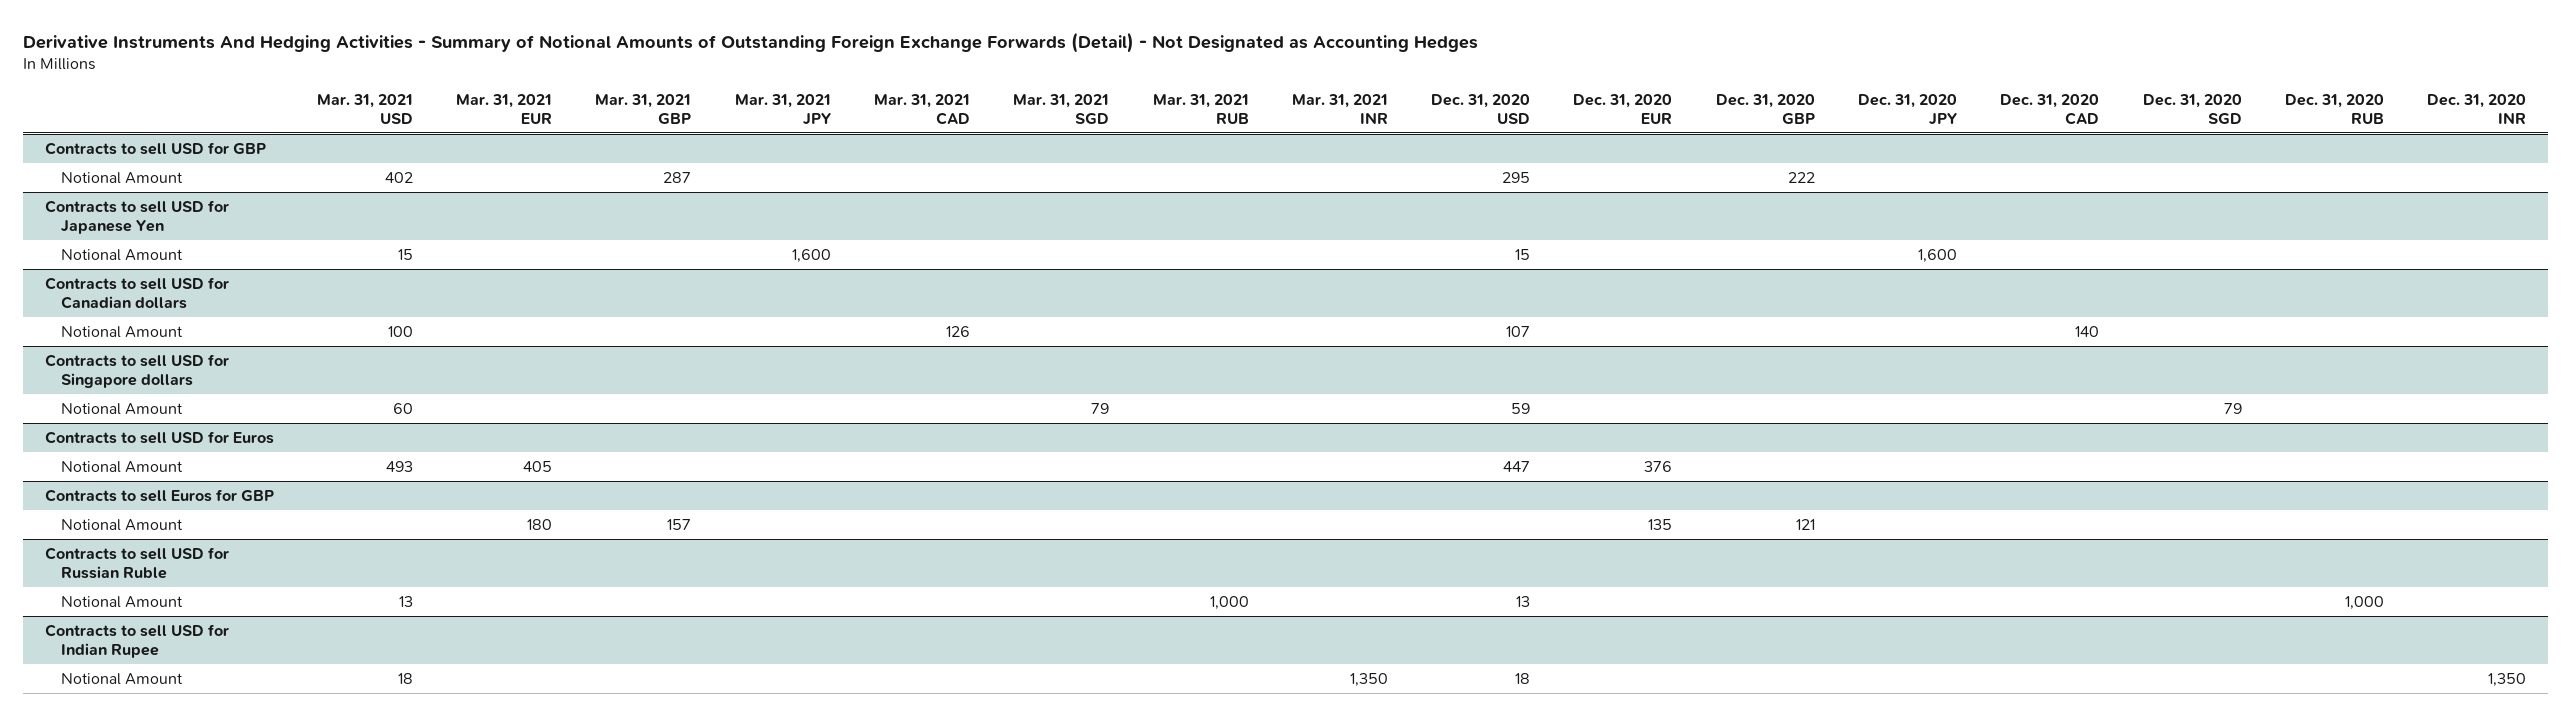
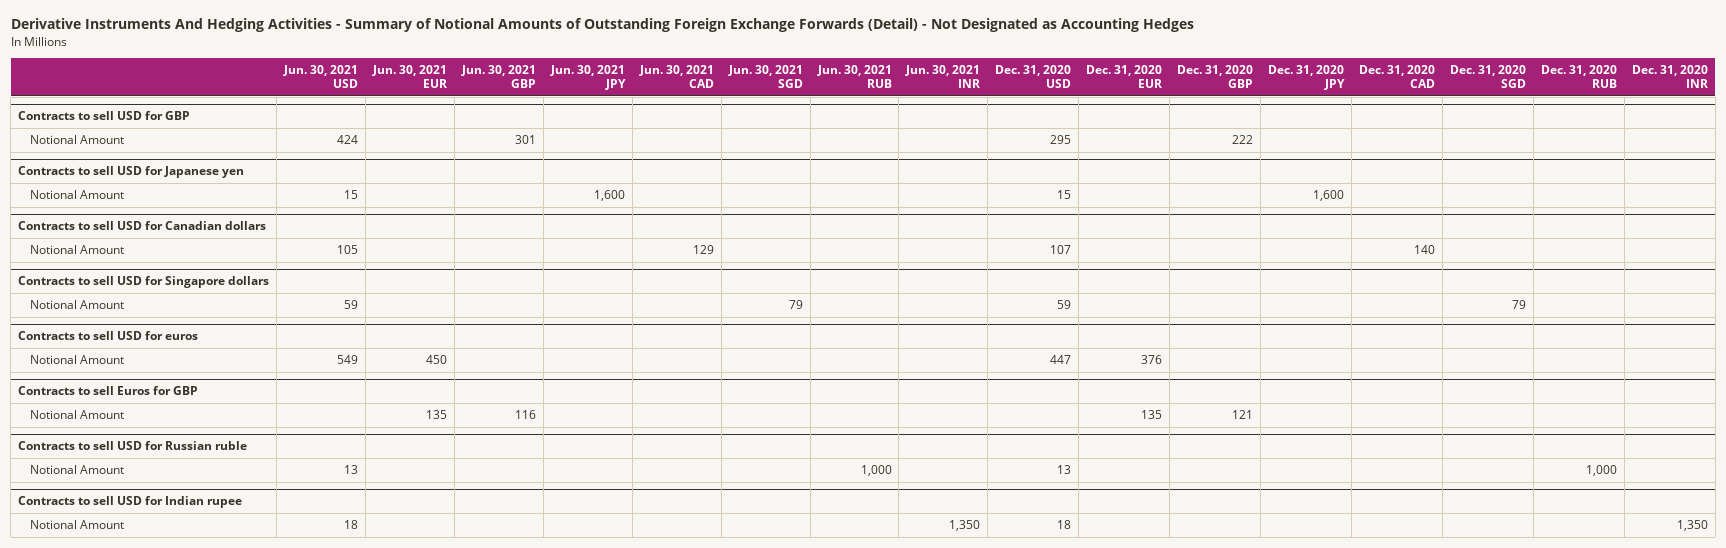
- | Mar. 31, 2021 USD | Mar. 31, 2021 EUR | Mar. 31, 2021 GBP | Mar. 31, 2021 JPY | Mar. 31, 2021 CAD | Mar. 31, 2021 SGD | Mar. 31, 2021 RUB | Mar. 31, 2021 INR | Dec. 31, 2020 USD | Dec. 31, 2020 EUR | Dec. 31, 2020 GBP | Dec. 31, 2020 JPY | Dec. 31, 2020 CAD | Dec. 31, 2020 SGD | Dec. 31, 2020 RUB | Dec. 31, 2020 INR
+ | Jun. 30, 2021 USD | Jun. 30, 2021 EUR | Jun. 30, 2021 GBP | Jun. 30, 2021 JPY | Jun. 30, 2021 CAD | Jun. 30, 2021 SGD | Jun. 30, 2021 RUB | Jun. 30, 2021 INR | Dec. 31, 2020 USD | Dec. 31, 2020 EUR | Dec. 31, 2020 GBP | Dec. 31, 2020 JPY | Dec. 31, 2020 CAD | Dec. 31, 2020 SGD | Dec. 31, 2020 RUB | Dec. 31, 2020 INR
- Contracts to sell USD for Japanese Yen
+ Contracts to sell USD for Japanese yen
- Contracts to sell USD for Euros
+ Contracts to sell USD for euros
- Contracts to sell USD for Russian Ruble
+ Contracts to sell USD for Russian ruble
- Contracts to sell USD for Indian Rupee
+ Contracts to sell USD for Indian rupee

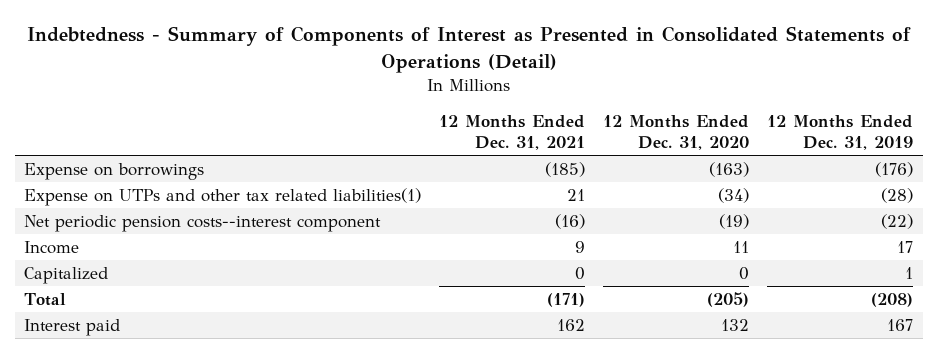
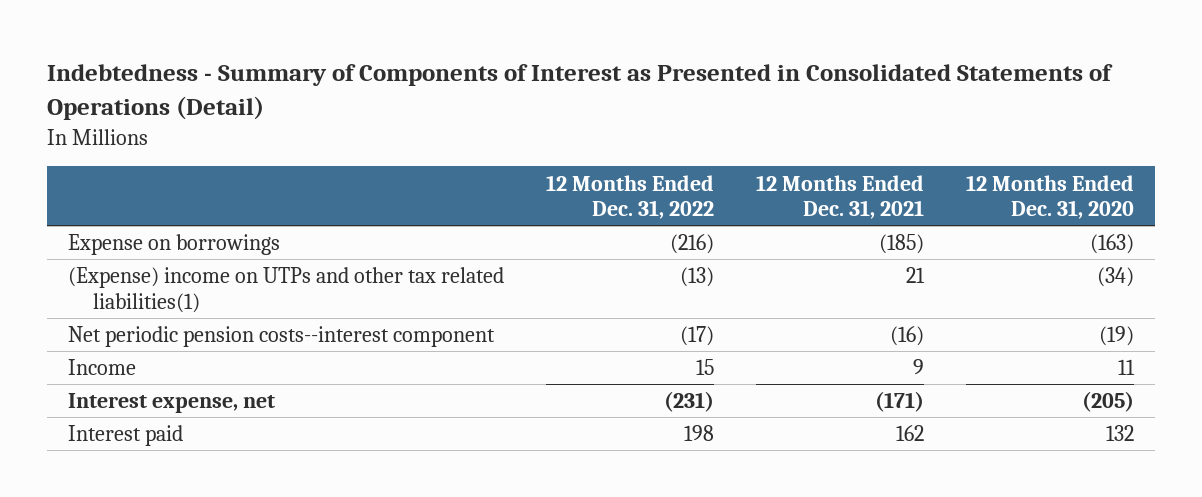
- | 12 Months Ended Dec. 31, 2021 | 12 Months Ended Dec. 31, 2020 | 12 Months Ended Dec. 31, 2019
+ | 12 Months Ended Dec. 31, 2022 | 12 Months Ended Dec. 31, 2021 | 12 Months Ended Dec. 31, 2020
- Expense on UTPs and other tax related liabilities(1) | 21 | (34) | (28)
+ (Expense) income on UTPs and other tax related liabilities(1) | (13) | 21 | (34)
- Capitalized | 0 | 0 | 1
- Total | (171) | (205) | (208)
+ Interest expense, net | (231) | (171) | (205)

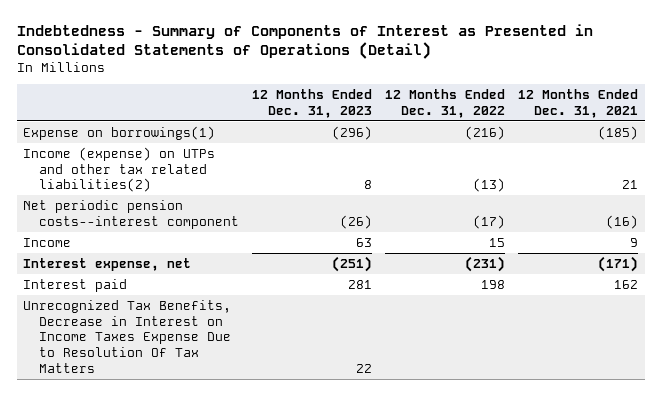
- | 12 Months Ended Dec. 31, 2022 | 12 Months Ended Dec. 31, 2021 | 12 Months Ended Dec. 31, 2020
+ | 12 Months Ended Dec. 31, 2023 | 12 Months Ended Dec. 31, 2022 | 12 Months Ended Dec. 31, 2021
- Expense on borrowings | (216) | (185) | (163)
- (Expense) income on UTPs and other tax related liabilities(1) | (13) | 21 | (34)
+ Expense on borrowings(1) | (296) | (216) | (185)
+ Income (expense) on UTPs and other tax related liabilities(2) | 8 | (13) | 21
+ Unrecognized Tax Benefits, Decrease in Interest on Income Taxes Expense Due to Resolution Of Tax Matters | 22 | |

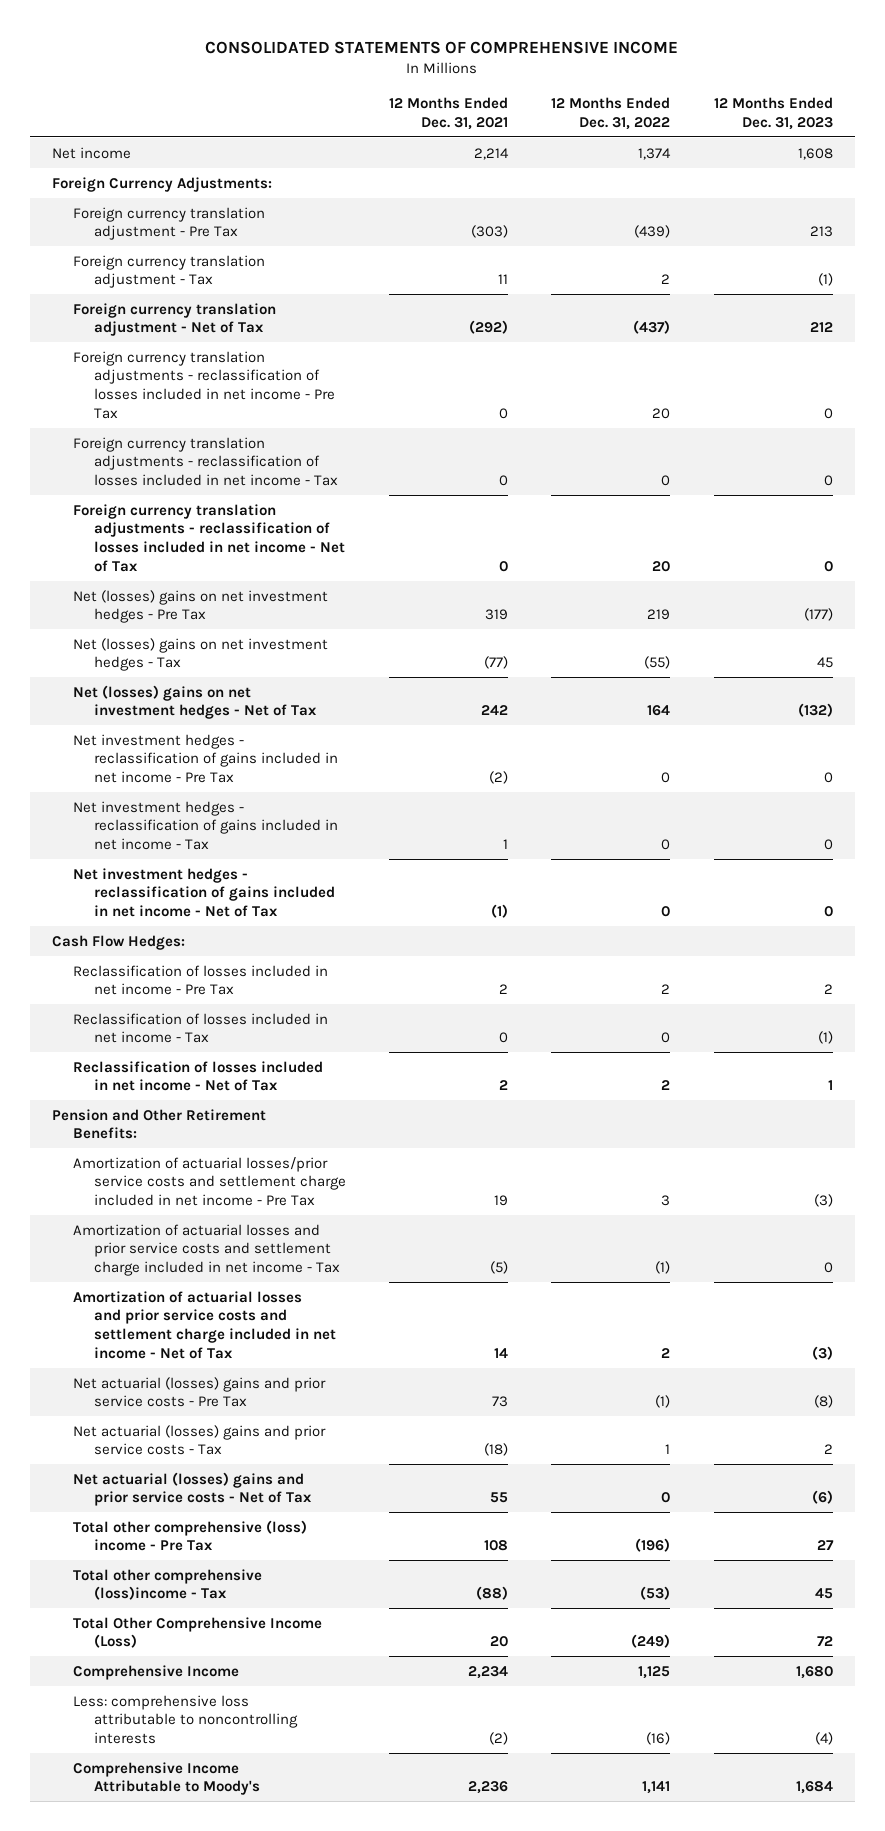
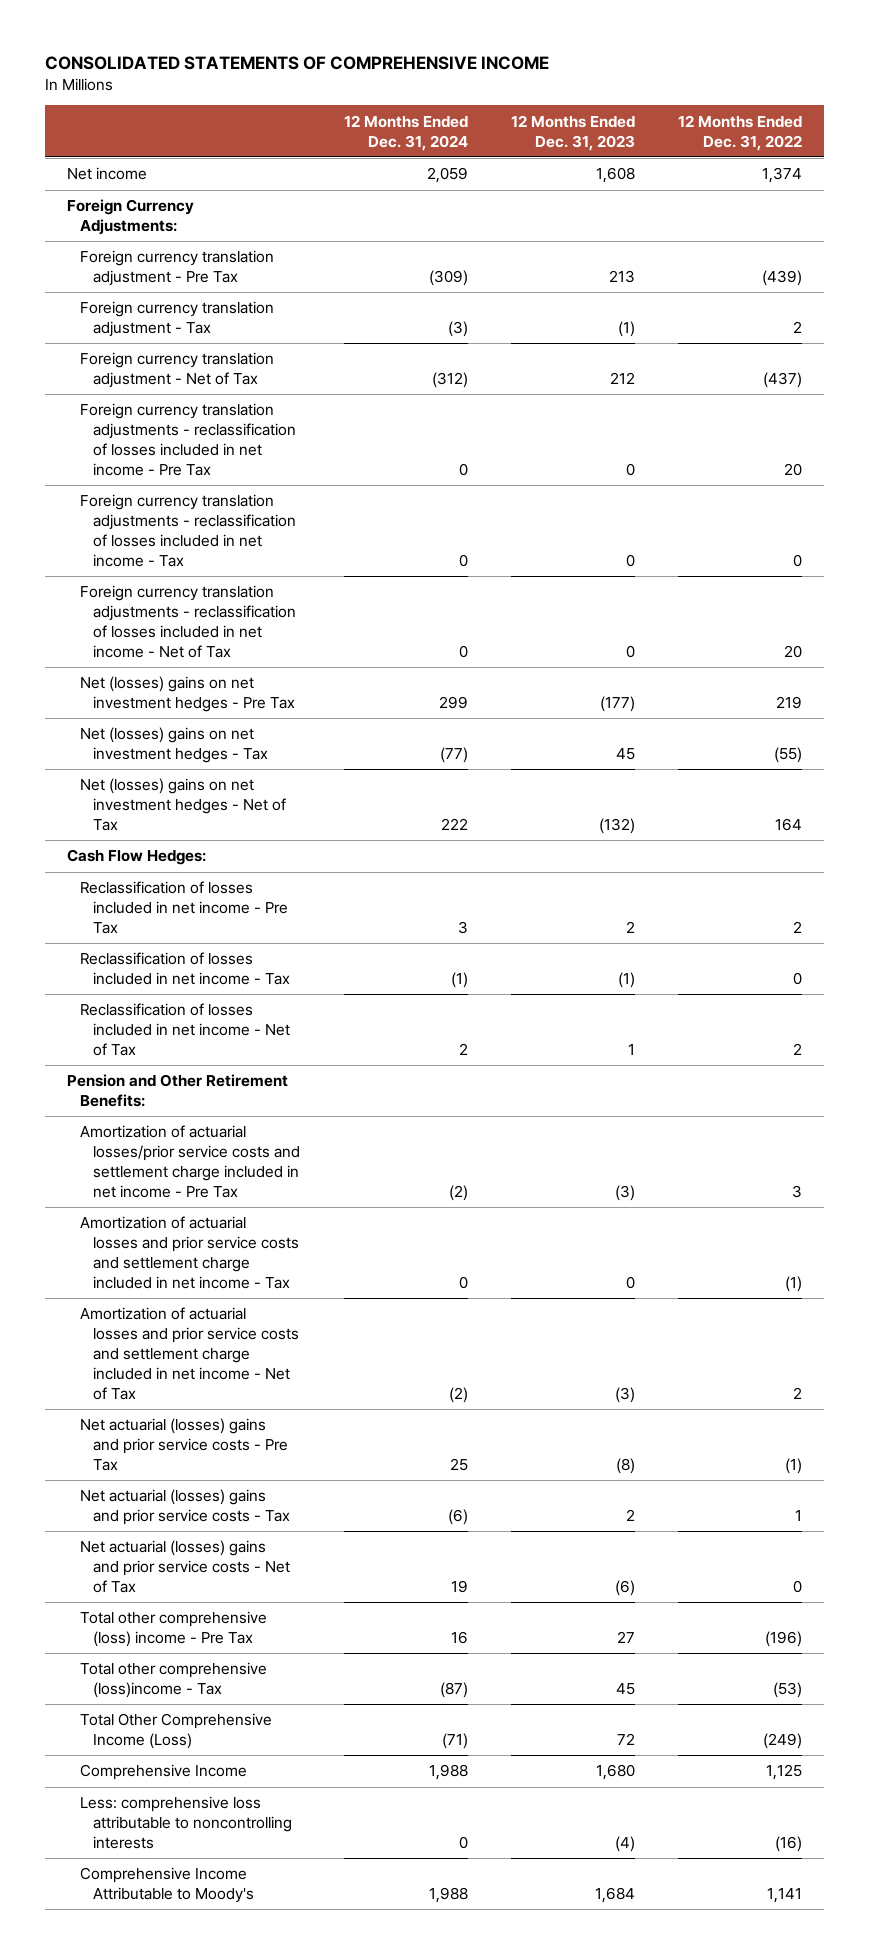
- | 12 Months Ended Dec. 31, 2021 | 12 Months Ended Dec. 31, 2022 | 12 Months Ended Dec. 31, 2023
+ | 12 Months Ended Dec. 31, 2024 | 12 Months Ended Dec. 31, 2023 | 12 Months Ended Dec. 31, 2022
- Net investment hedges - reclassification of gains included in net income - Pre Tax | (2) | 0 | 0
- Net investment hedges - reclassification of gains included in net income - Tax | 1 | 0 | 0
- Net investment hedges - reclassification of gains included in net income - Net of Tax | (1) | 0 | 0

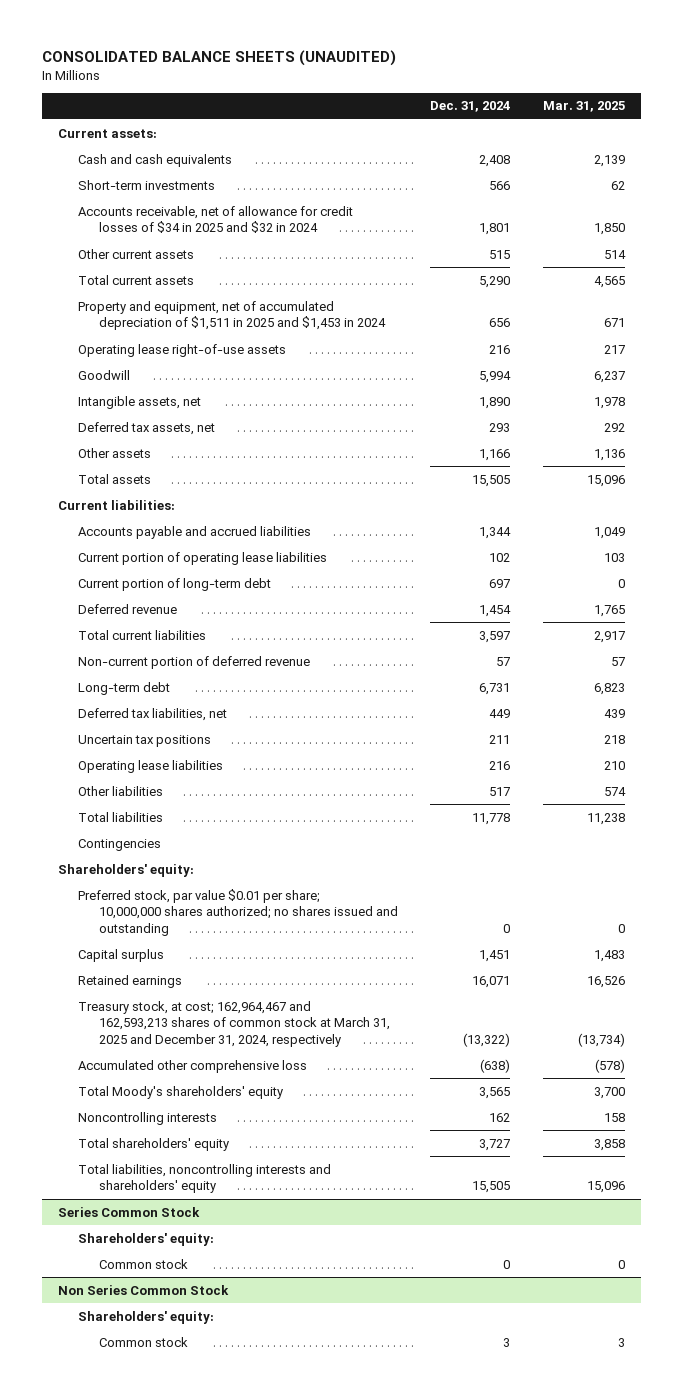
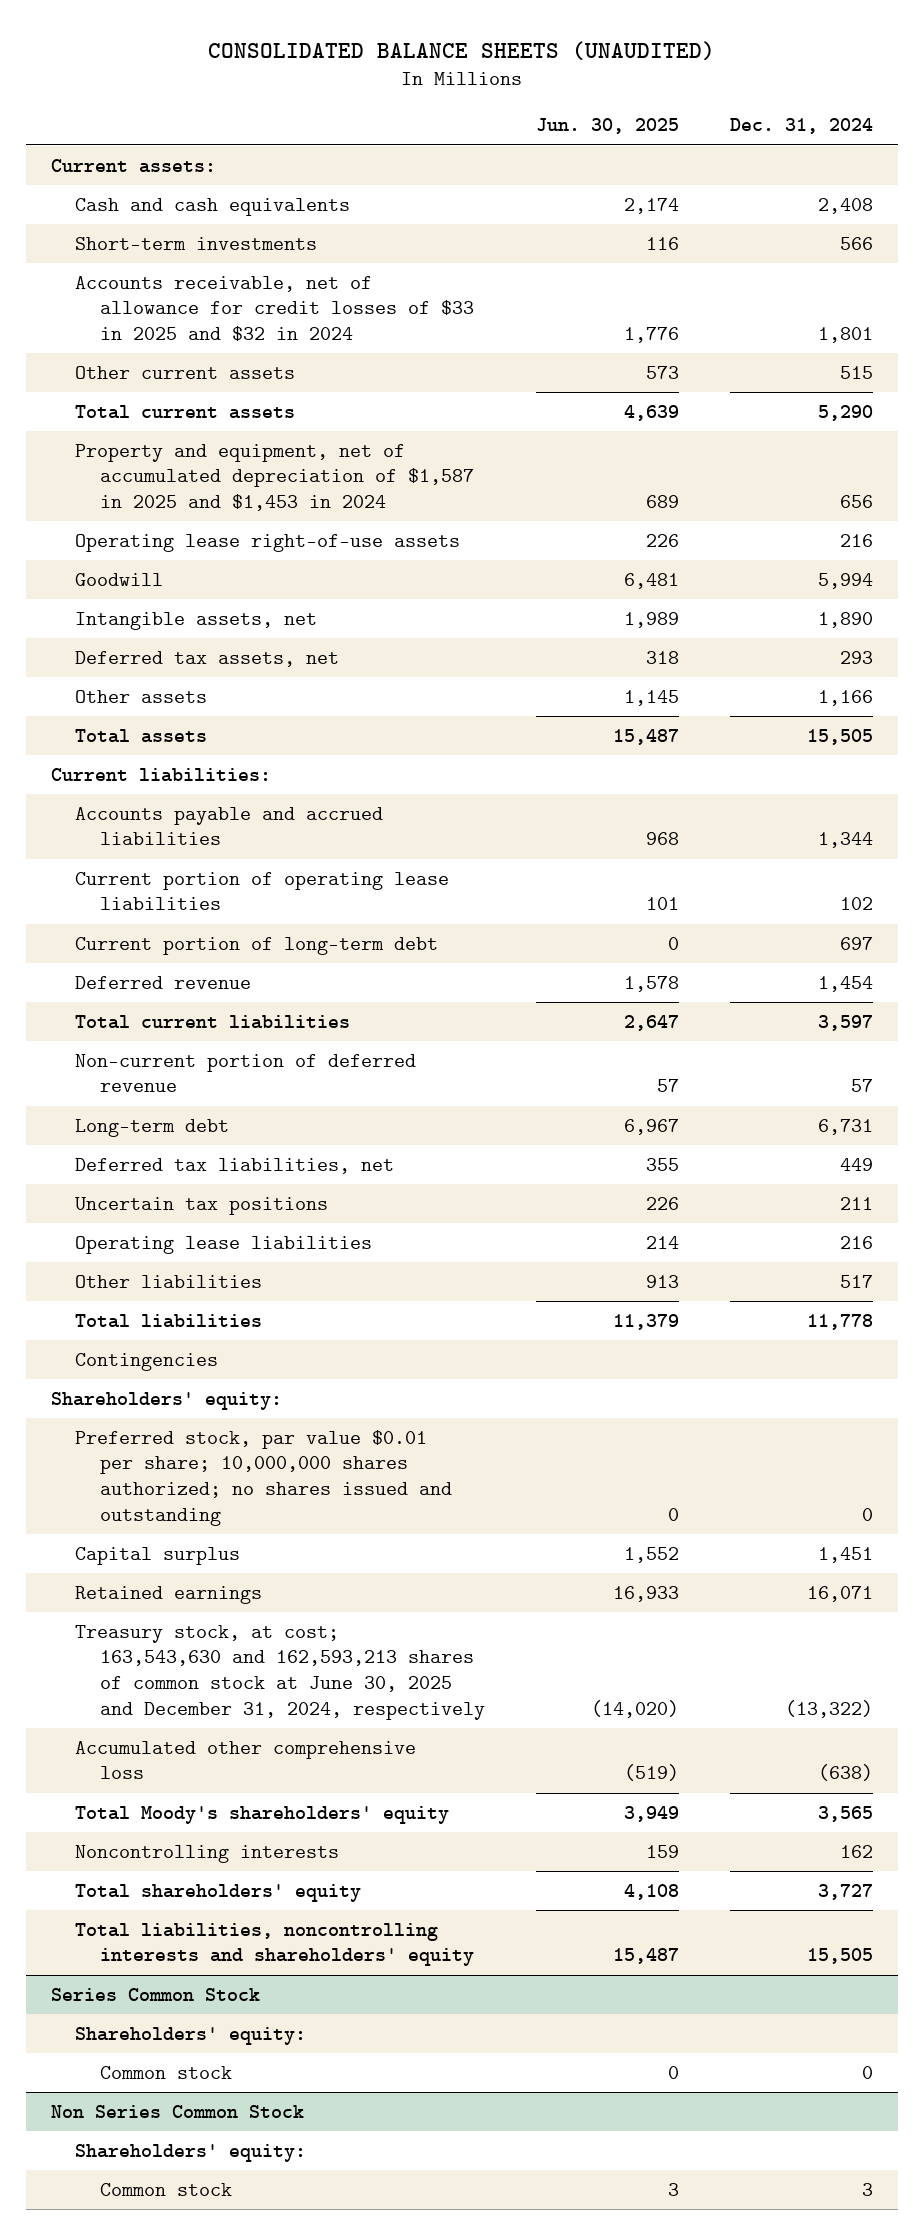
- | Dec. 31, 2024 | Mar. 31, 2025
+ | Jun. 30, 2025 | Dec. 31, 2024
- Accounts receivable, net of allowance for credit losses of $34 in 2025 and $32 in 2024 | 1,801 | 1,850
+ Accounts receivable, net of allowance for credit losses of $33 in 2025 and $32 in 2024 | 1,776 | 1,801
- Property and equipment, net of accumulated depreciation of $1,511 in 2025 and $1,453 in 2024 | 656 | 671
+ Property and equipment, net of accumulated depreciation of $1,587 in 2025 and $1,453 in 2024 | 689 | 656
- Treasury stock, at cost; 162,964,467 and 162,593,213 shares of common stock at March 31, 2025 and December 31, 2024, respectively | (13,322) | (13,734)
+ Treasury stock, at cost; 163,543,630 and 162,593,213 shares of common stock at June 30, 2025 and December 31, 2024, respectively | (14,020) | (13,322)

